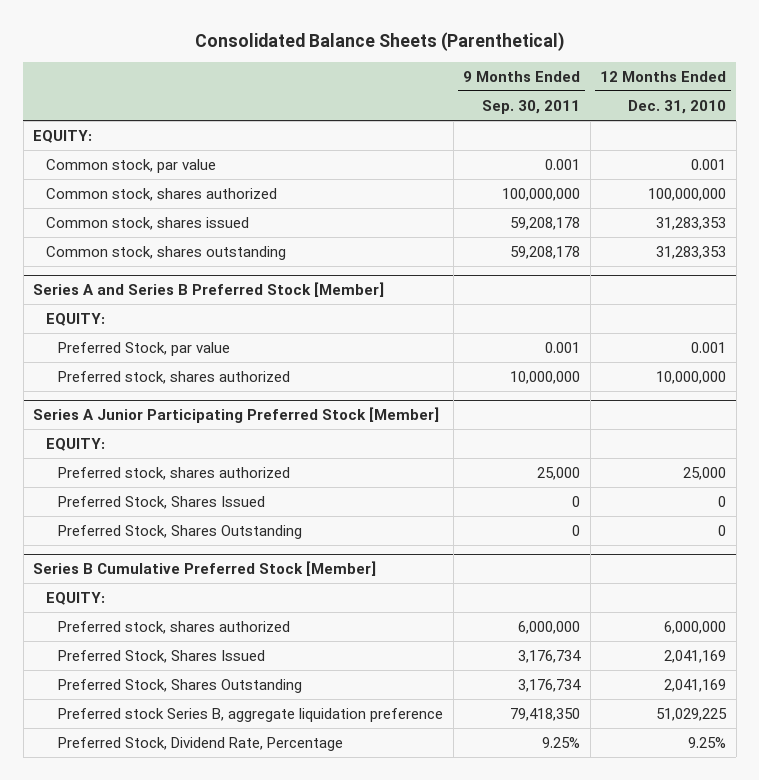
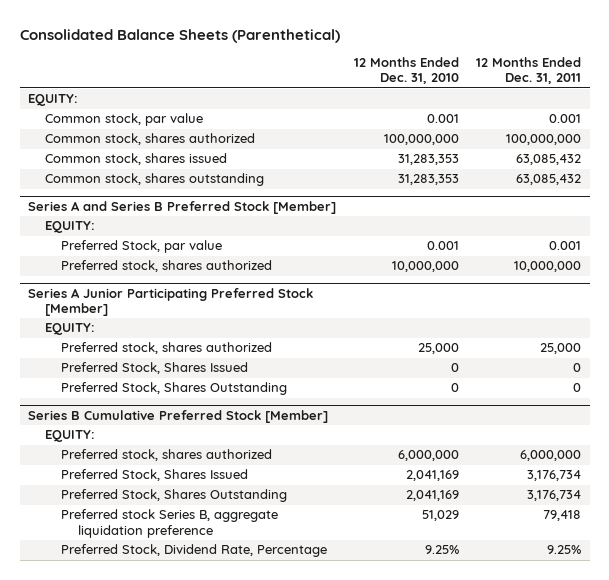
- | 9 Months Ended Sep. 30, 2011 | 12 Months Ended Dec. 31, 2010
+ | 12 Months Ended Dec. 31, 2010 | 12 Months Ended Dec. 31, 2011
@ Series B Cumulative Preferred Stock [Member]
- Preferred stock Series B, aggregate liquidation preference | 79,418,350 | 51,029,225
+ Preferred stock Series B, aggregate liquidation preference | 51,029 | 79,418

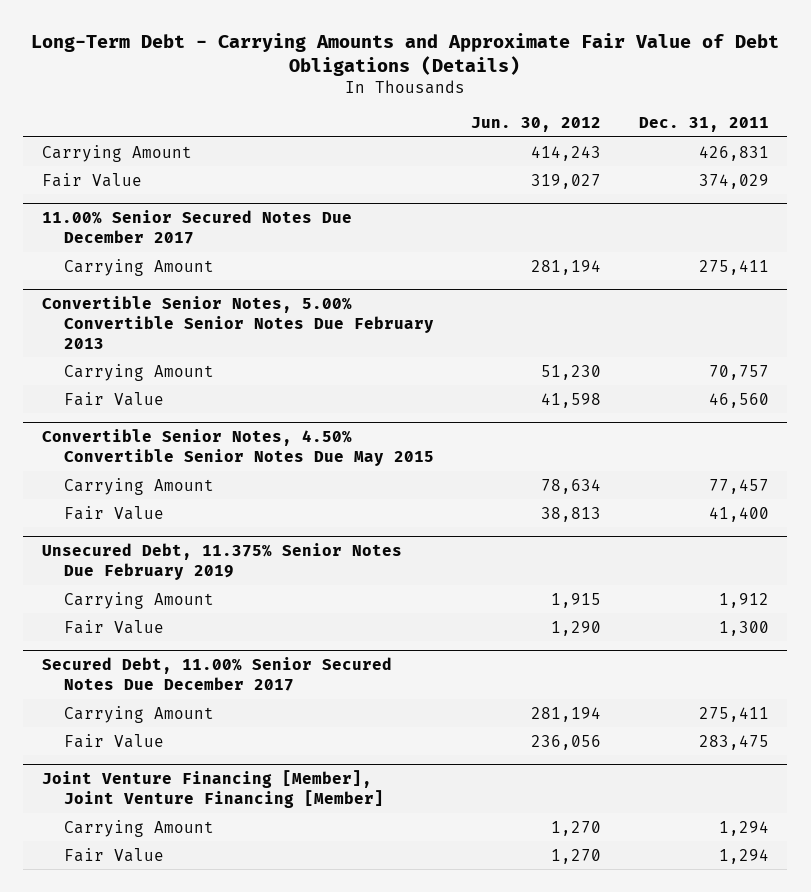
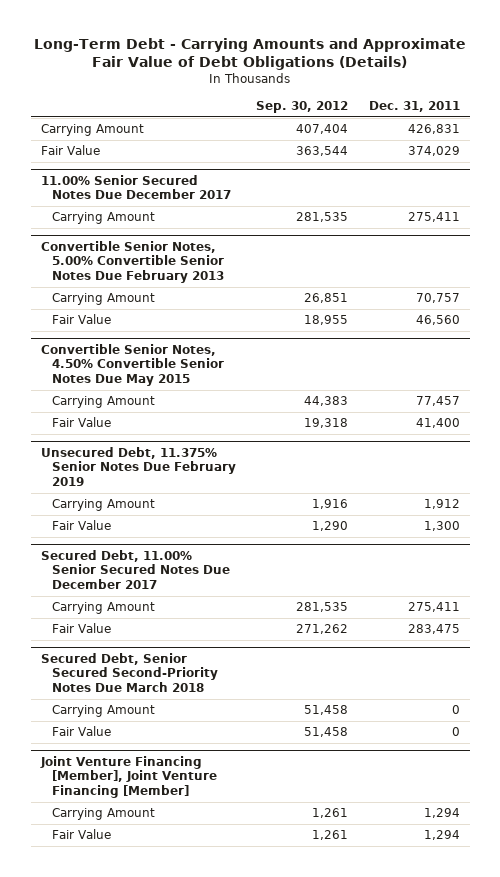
- | Jun. 30, 2012 | Dec. 31, 2011
+ | Sep. 30, 2012 | Dec. 31, 2011
+ Secured Debt, Senior Secured Second-Priority Notes Due March 2018
+ Carrying Amount | 51,458 | 0
+ Fair Value | 51,458 | 0

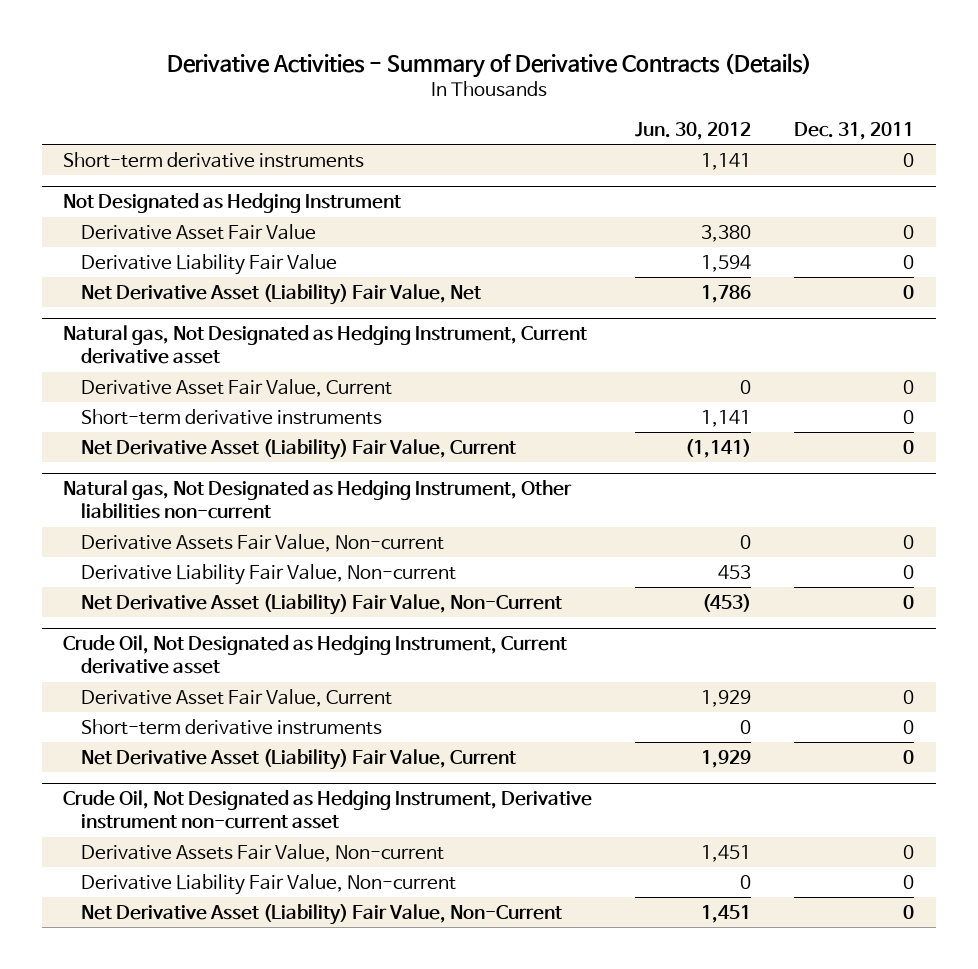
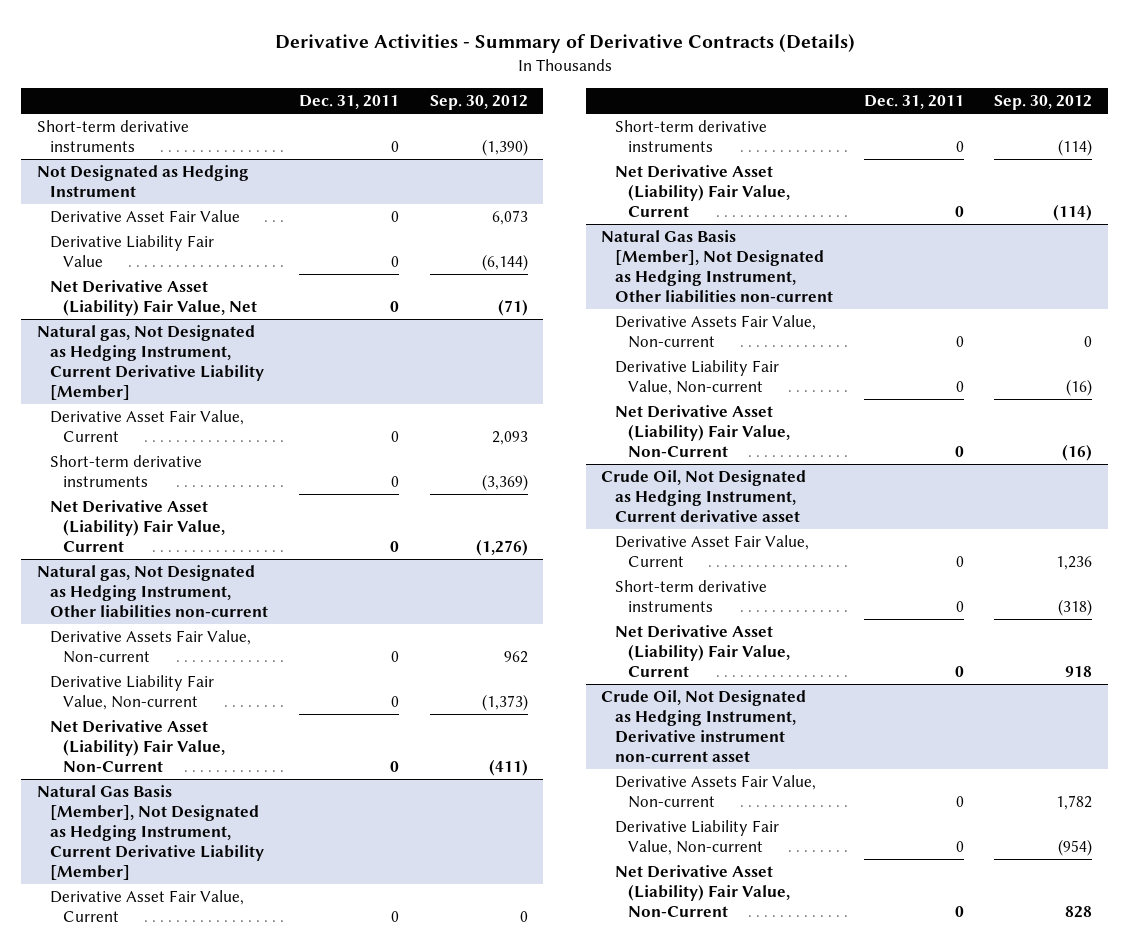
- | Jun. 30, 2012 | Dec. 31, 2011
+ | Dec. 31, 2011 | Sep. 30, 2012
- Natural gas, Not Designated as Hedging Instrument, Current derivative asset
+ Natural gas, Not Designated as Hedging Instrument, Current Derivative Liability [Member]
+ Natural Gas Basis [Member], Not Designated as Hedging Instrument, Current Derivative Liability [Member]
+ Derivative Asset Fair Value, Current | 0 | 0
+ Short-term derivative instruments | 0 | (114)
+ Net Derivative Asset (Liability) Fair Value, Current | 0 | (114)
+ Natural Gas Basis [Member], Not Designated as Hedging Instrument, Other liabilities non-current
+ Derivative Assets Fair Value, Non-current | 0 | 0
+ Derivative Liability Fair Value, Non-current | 0 | (16)
+ Net Derivative Asset (Liability) Fair Value, Non-Current | 0 | (16)

